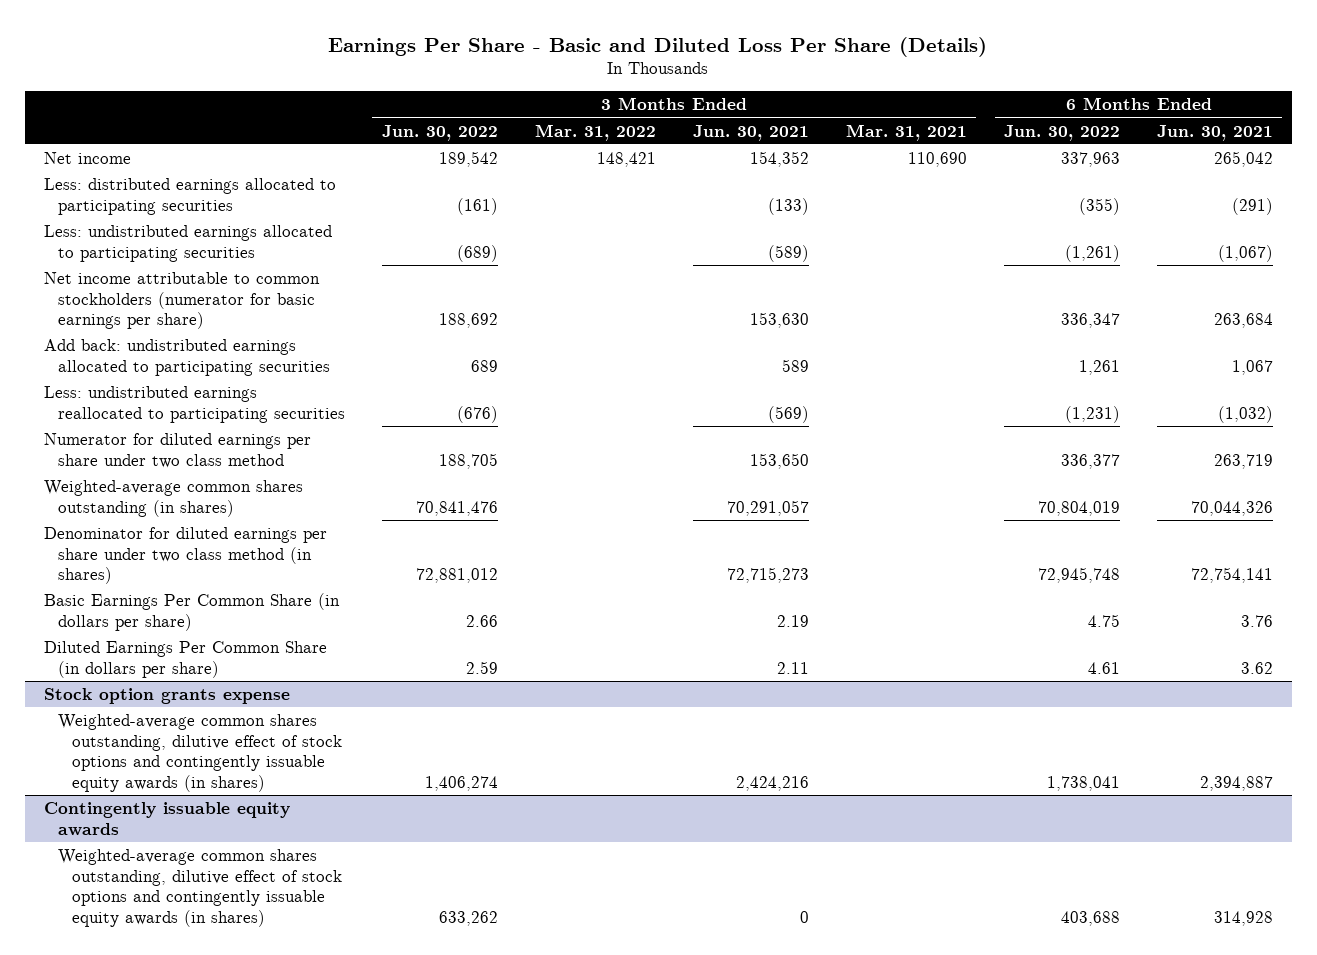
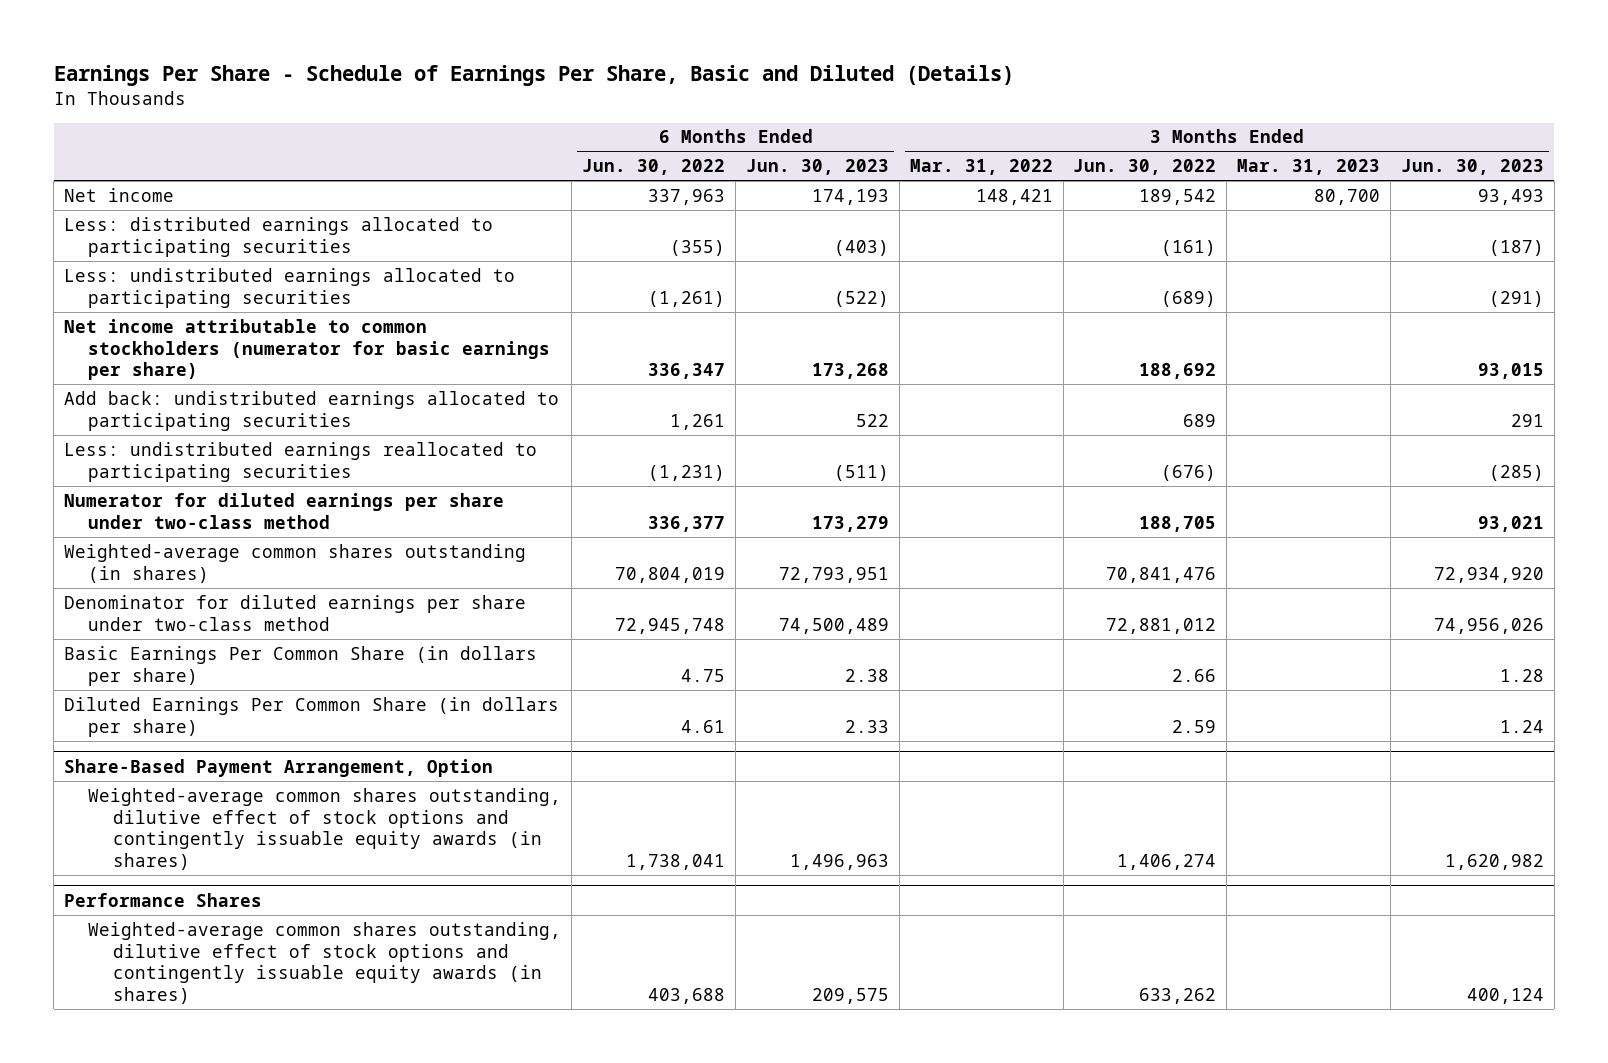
- Earnings Per Share - Basic and Diluted Loss Per Share (Details)
+ Earnings Per Share - Schedule of Earnings Per Share, Basic and Diluted (Details)
- | 3 Months Ended Jun. 30, 2022 | 3 Months Ended Mar. 31, 2022 | 3 Months Ended Jun. 30, 2021 | 3 Months Ended Mar. 31, 2021 | 6 Months Ended Jun. 30, 2022 | 6 Months Ended Jun. 30, 2021
+ | 6 Months Ended Jun. 30, 2022 | 6 Months Ended Jun. 30, 2023 | 3 Months Ended Mar. 31, 2022 | 3 Months Ended Jun. 30, 2022 | 3 Months Ended Mar. 31, 2023 | 3 Months Ended Jun. 30, 2023
- Numerator for diluted earnings per share under two class method | 188,705 | | 153,650 | | 336,377 | 263,719
+ Numerator for diluted earnings per share under two-class method | 336,377 | 173,279 | | 188,705 | | 93,021
- Denominator for diluted earnings per share under two class method (in shares) | 72,881,012 | | 72,715,273 | | 72,945,748 | 72,754,141
+ Denominator for diluted earnings per share under two-class method | 72,945,748 | 74,500,489 | | 72,881,012 | | 74,956,026
- Stock option grants expense
+ Share-Based Payment Arrangement, Option
- Contingently issuable equity awards
+ Performance Shares

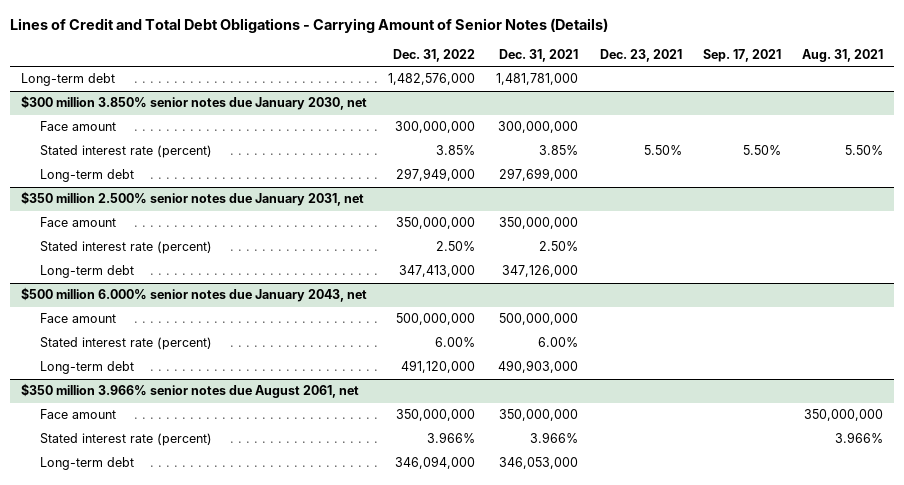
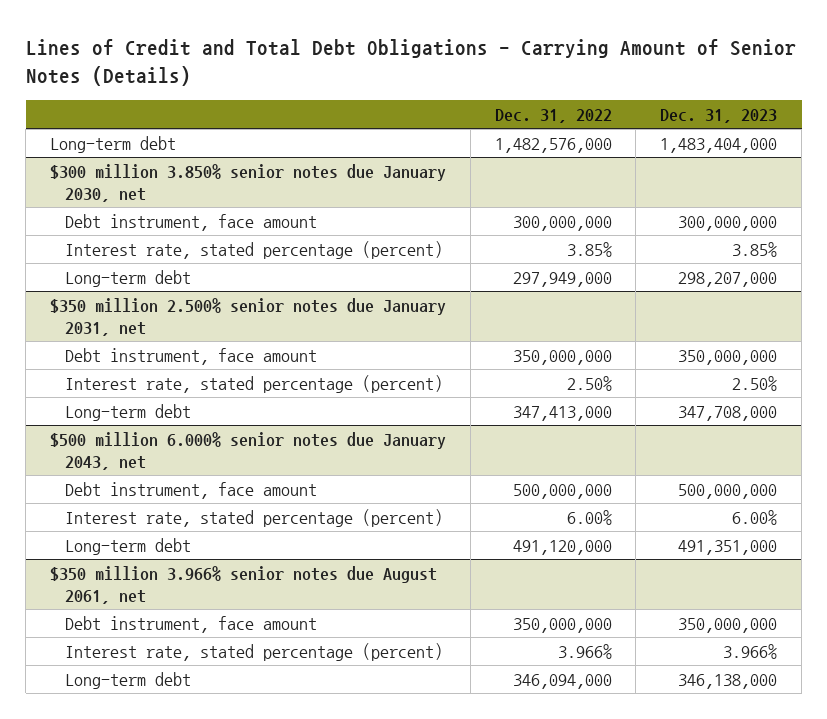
- | Dec. 31, 2022 | Dec. 31, 2021 | Dec. 23, 2021 | Sep. 17, 2021 | Aug. 31, 2021
+ | Dec. 31, 2022 | Dec. 31, 2023
@ $300 million 3.850% senior notes due January 2030, net
- Face amount | 300,000,000 | 300,000,000 | | |
- Stated interest rate (percent) | 3.85% | 3.85% | 5.50% | 5.50% | 5.50%
+ Debt instrument, face amount | 300,000,000 | 300,000,000
+ Interest rate, stated percentage (percent) | 3.85% | 3.85%
@ $350 million 2.500% senior notes due January 2031, net
- Face amount | 350,000,000 | 350,000,000 | | |
- Stated interest rate (percent) | 2.50% | 2.50% | | |
+ Debt instrument, face amount | 350,000,000 | 350,000,000
+ Interest rate, stated percentage (percent) | 2.50% | 2.50%
@ $500 million 6.000% senior notes due January 2043, net
- Face amount | 500,000,000 | 500,000,000 | | |
- Stated interest rate (percent) | 6.00% | 6.00% | | |
+ Debt instrument, face amount | 500,000,000 | 500,000,000
+ Interest rate, stated percentage (percent) | 6.00% | 6.00%
@ $350 million 3.966% senior notes due August 2061, net
- Face amount | 350,000,000 | 350,000,000 | | | 350,000,000
- Stated interest rate (percent) | 3.966% | 3.966% | | | 3.966%
+ Debt instrument, face amount | 350,000,000 | 350,000,000
+ Interest rate, stated percentage (percent) | 3.966% | 3.966%

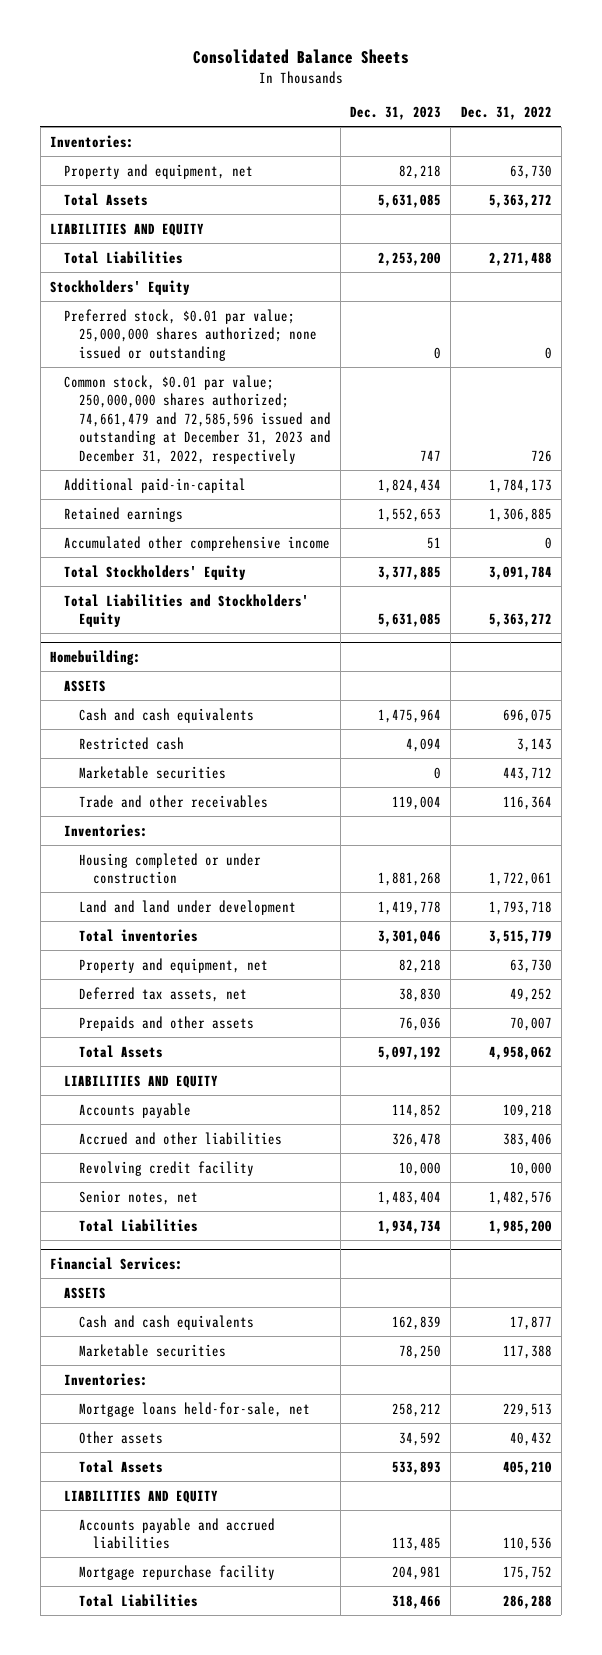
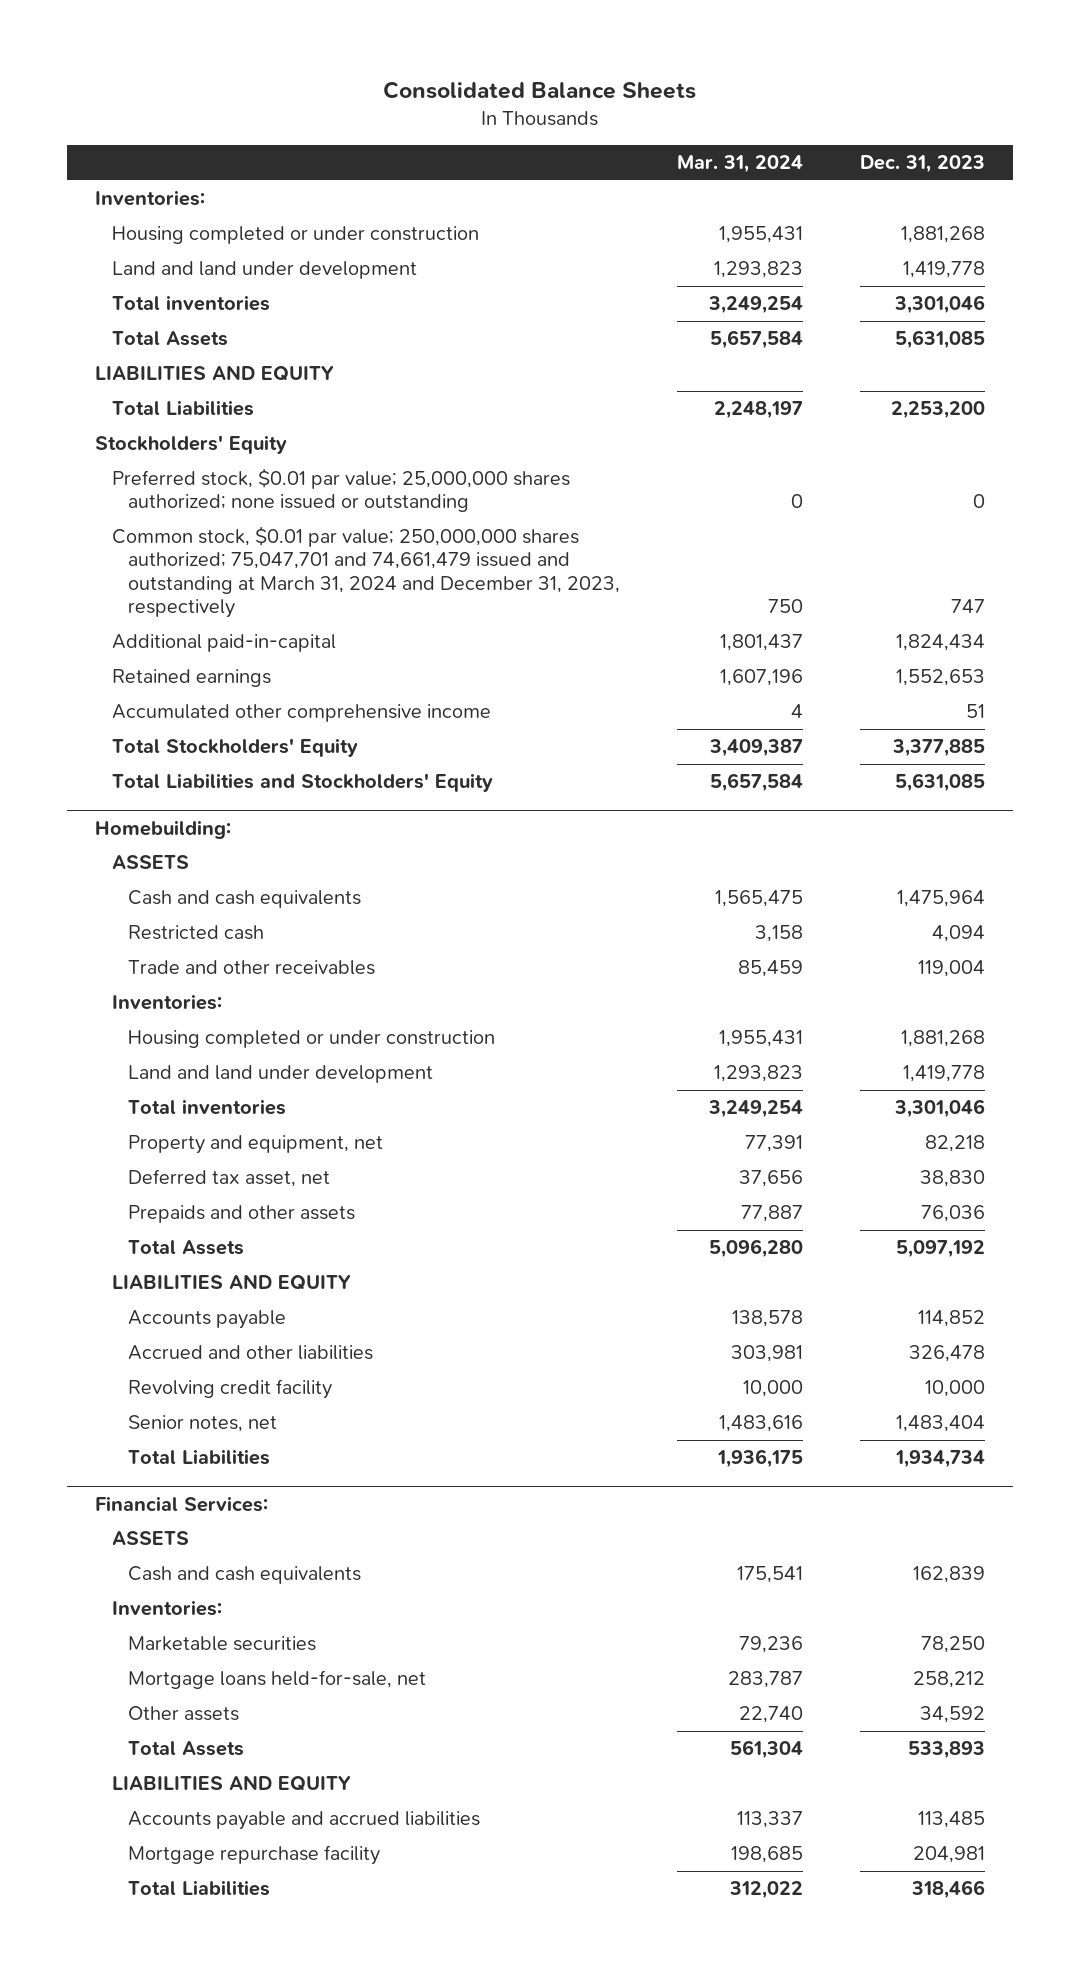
- | Dec. 31, 2023 | Dec. 31, 2022
+ | Mar. 31, 2024 | Dec. 31, 2023
- Property and equipment, net | 82,218 | 63,730
+ Housing completed or under construction | 1,955,431 | 1,881,268
+ Land and land under development | 1,293,823 | 1,419,778
+ Total inventories | 3,249,254 | 3,301,046
- Common stock, $0.01 par value; 250,000,000 shares authorized; 74,661,479 and 72,585,596 issued and outstanding at December 31, 2023 and December 31, 2022, respectively | 747 | 726
+ Common stock, $0.01 par value; 250,000,000 shares authorized; 75,047,701 and 74,661,479 issued and outstanding at March 31, 2024 and December 31, 2023, respectively | 750 | 747
@ Homebuilding:
- Marketable securities | 0 | 443,712
- Deferred tax assets, net | 38,830 | 49,252
+ Deferred tax asset, net | 37,656 | 38,830
@ Financial Services:
moved down: Marketable securities | 79,236 | 78,250

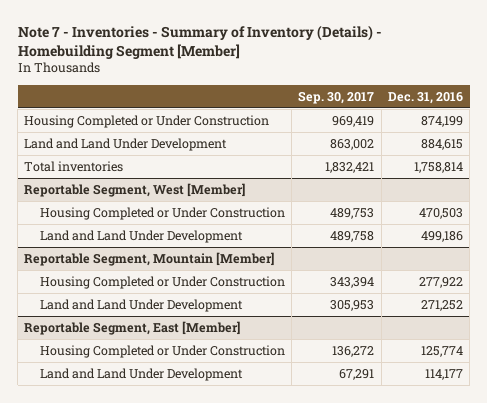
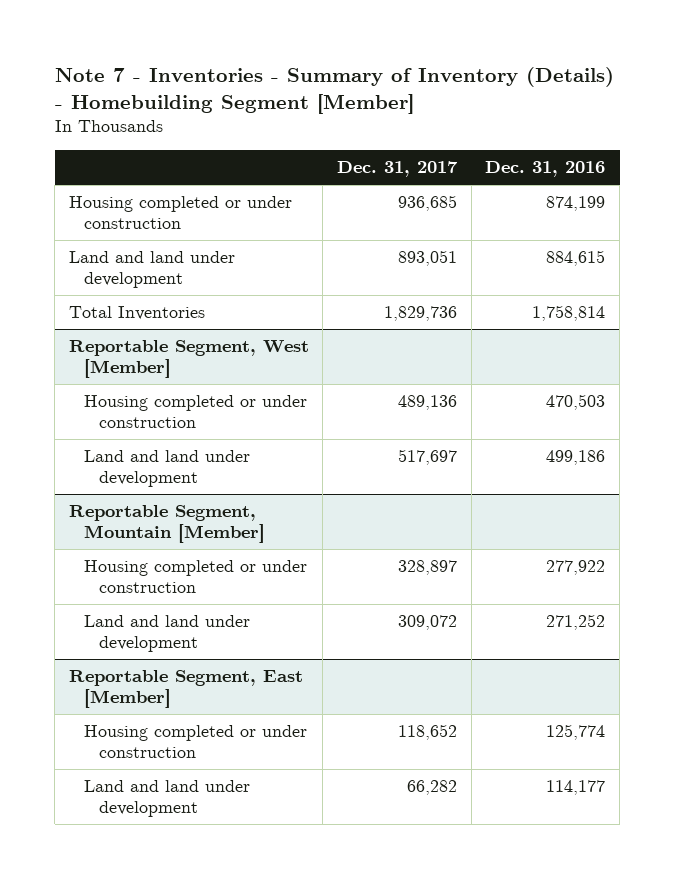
- | Sep. 30, 2017 | Dec. 31, 2016
+ | Dec. 31, 2017 | Dec. 31, 2016
- Housing Completed or Under Construction | 969,419 | 874,199
- Land and Land Under Development | 863,002 | 884,615
- Total inventories | 1,832,421 | 1,758,814
+ Housing completed or under construction | 936,685 | 874,199
+ Land and land under development | 893,051 | 884,615
+ Total Inventories | 1,829,736 | 1,758,814
@ Reportable Segment, West [Member]
- Housing Completed or Under Construction | 489,753 | 470,503
- Land and Land Under Development | 489,758 | 499,186
+ Housing completed or under construction | 489,136 | 470,503
+ Land and land under development | 517,697 | 499,186
@ Reportable Segment, Mountain [Member]
- Housing Completed or Under Construction | 343,394 | 277,922
- Land and Land Under Development | 305,953 | 271,252
+ Housing completed or under construction | 328,897 | 277,922
+ Land and land under development | 309,072 | 271,252
@ Reportable Segment, East [Member]
- Housing Completed or Under Construction | 136,272 | 125,774
- Land and Land Under Development | 67,291 | 114,177
+ Housing completed or under construction | 118,652 | 125,774
+ Land and land under development | 66,282 | 114,177

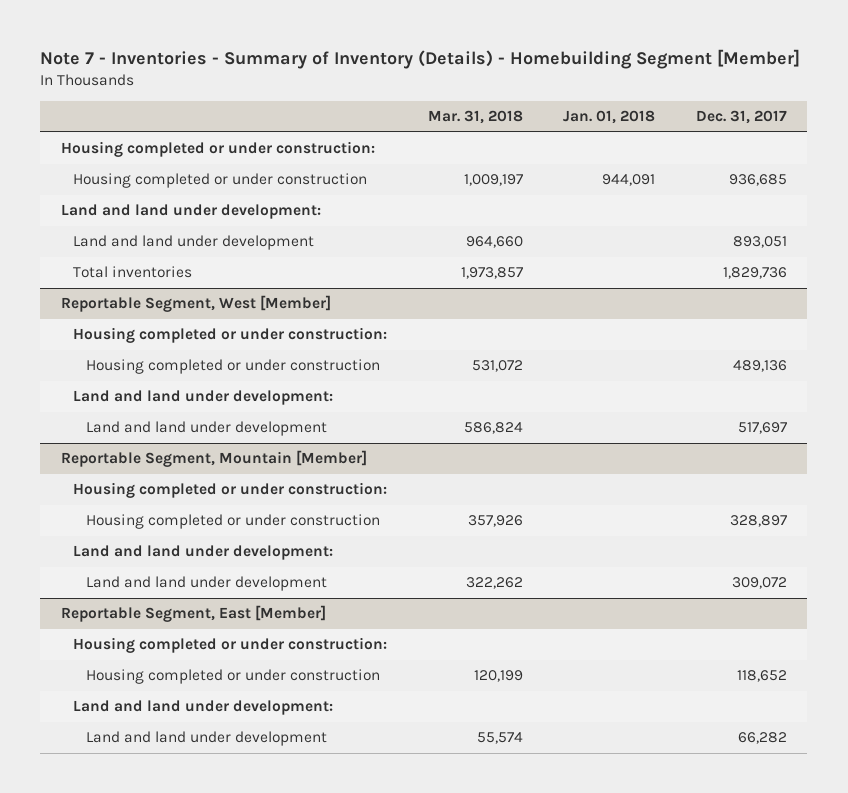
- | Dec. 31, 2017 | Dec. 31, 2016
+ | Mar. 31, 2018 | Jan. 01, 2018 | Dec. 31, 2017
+ Housing completed or under construction:
+ Land and land under development:
- Total Inventories | 1,829,736 | 1,758,814
+ Total inventories | 1,973,857 | | 1,829,736
@ Reportable Segment, West [Member]
+ Housing completed or under construction:
+ Land and land under development:
@ Reportable Segment, Mountain [Member]
+ Housing completed or under construction:
+ Land and land under development:
@ Reportable Segment, East [Member]
+ Housing completed or under construction:
+ Land and land under development:

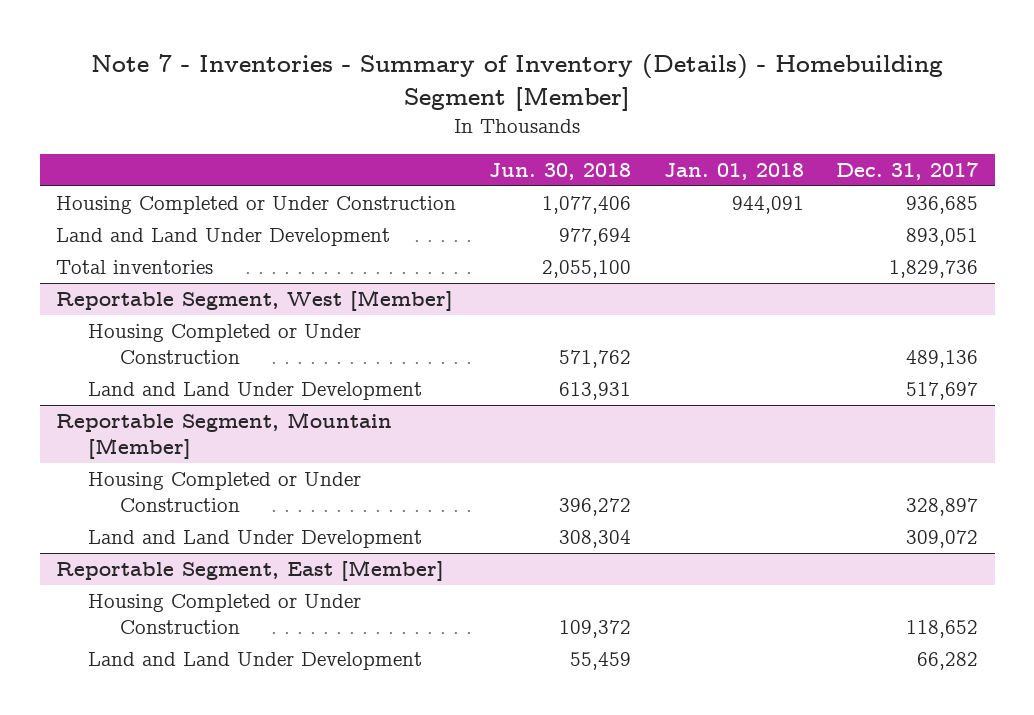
- | Mar. 31, 2018 | Jan. 01, 2018 | Dec. 31, 2017
+ | Jun. 30, 2018 | Jan. 01, 2018 | Dec. 31, 2017
- Housing completed or under construction:
- Housing completed or under construction | 1,009,197 | 944,091 | 936,685
- Land and land under development:
- Land and land under development | 964,660 | | 893,051
+ Housing Completed or Under Construction | 1,077,406 | 944,091 | 936,685
+ Land and Land Under Development | 977,694 | | 893,051
@ Reportable Segment, West [Member]
- Housing completed or under construction:
- Housing completed or under construction | 531,072 | | 489,136
- Land and land under development:
- Land and land under development | 586,824 | | 517,697
+ Housing Completed or Under Construction | 571,762 | | 489,136
+ Land and Land Under Development | 613,931 | | 517,697
@ Reportable Segment, Mountain [Member]
- Housing completed or under construction:
- Housing completed or under construction | 357,926 | | 328,897
- Land and land under development:
- Land and land under development | 322,262 | | 309,072
+ Housing Completed or Under Construction | 396,272 | | 328,897
+ Land and Land Under Development | 308,304 | | 309,072
@ Reportable Segment, East [Member]
- Housing completed or under construction:
- Housing completed or under construction | 120,199 | | 118,652
- Land and land under development:
- Land and land under development | 55,574 | | 66,282
+ Housing Completed or Under Construction | 109,372 | | 118,652
+ Land and Land Under Development | 55,459 | | 66,282

